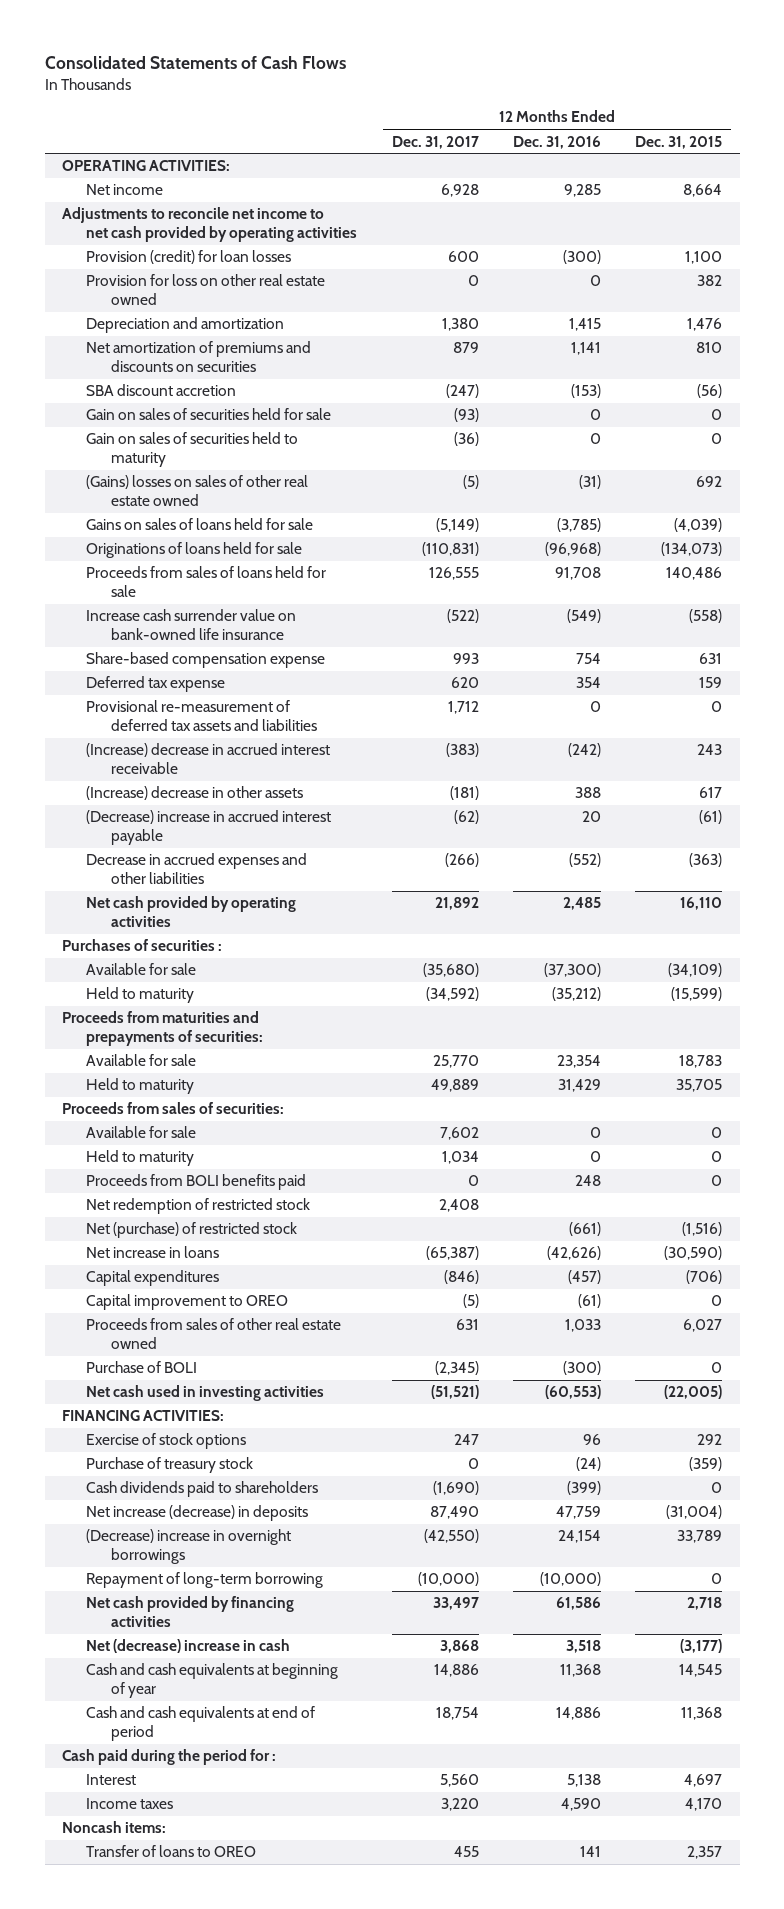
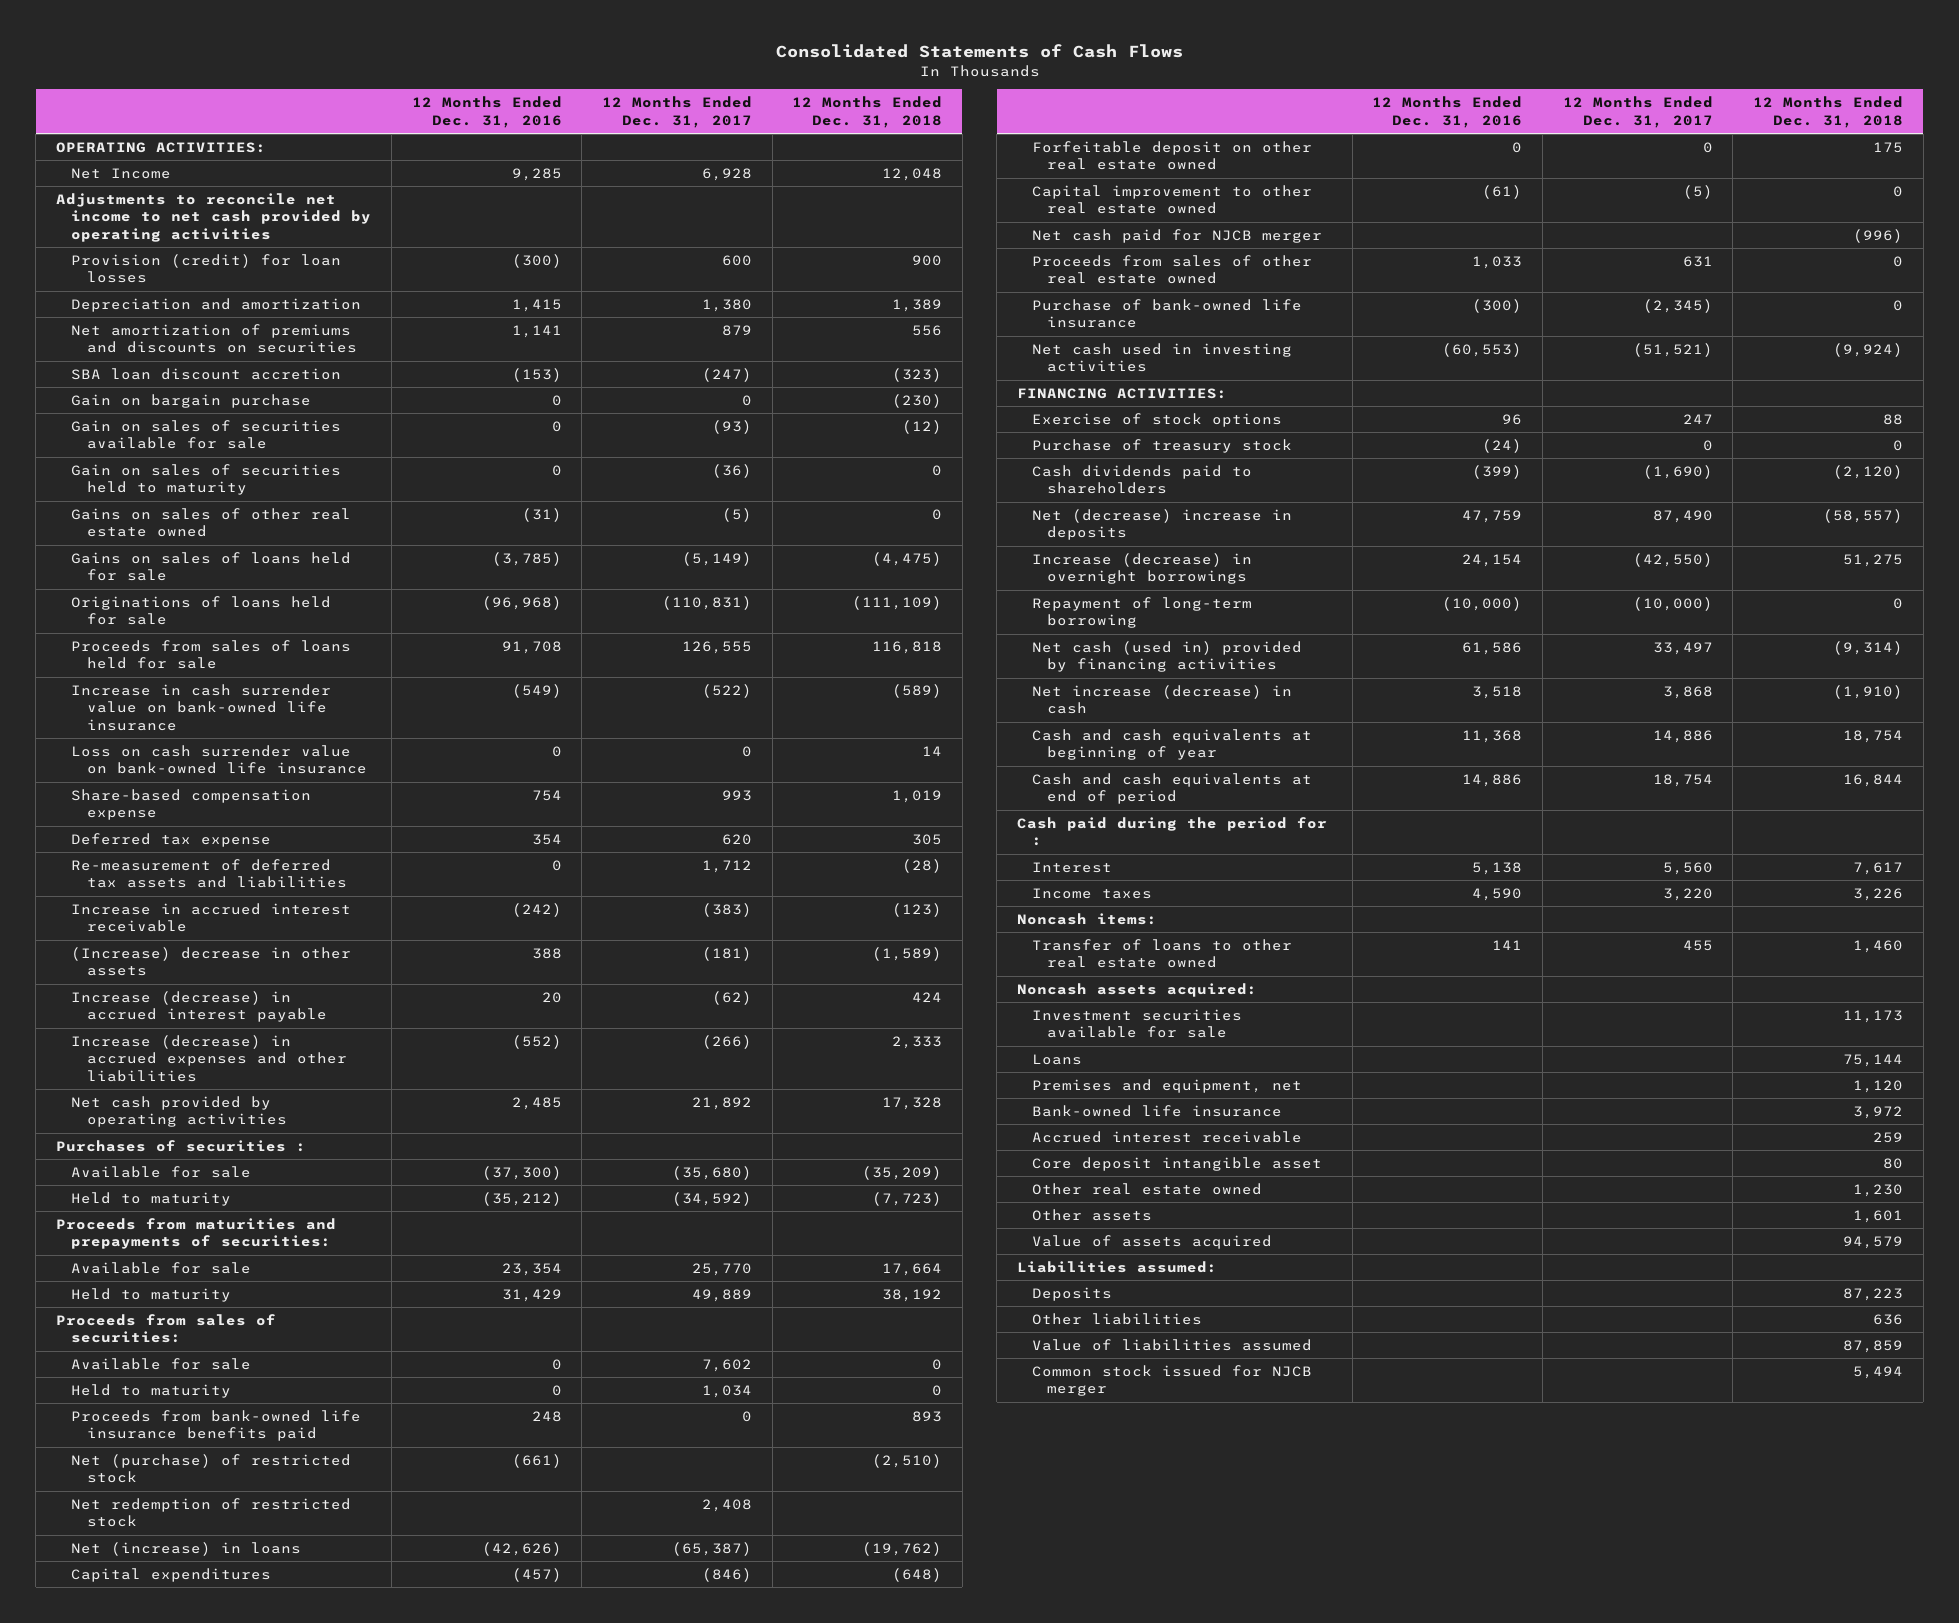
- | 12 Months Ended Dec. 31, 2017 | 12 Months Ended Dec. 31, 2016 | 12 Months Ended Dec. 31, 2015
+ | 12 Months Ended Dec. 31, 2016 | 12 Months Ended Dec. 31, 2017 | 12 Months Ended Dec. 31, 2018
- Net income | 6,928 | 9,285 | 8,664
+ Net Income | 9,285 | 6,928 | 12,048
- Provision for loss on other real estate owned | 0 | 0 | 382
- SBA discount accretion | (247) | (153) | (56)
- Gain on sales of securities held for sale | (93) | 0 | 0
+ SBA loan discount accretion | (153) | (247) | (323)
+ Gain on bargain purchase | 0 | 0 | (230)
+ Gain on sales of securities available for sale | 0 | (93) | (12)
- (Gains) losses on sales of other real estate owned | (5) | (31) | 692
+ Gains on sales of other real estate owned | (31) | (5) | 0
- Increase cash surrender value on bank-owned life insurance | (522) | (549) | (558)
+ Increase in cash surrender value on bank-owned life insurance | (549) | (522) | (589)
+ Loss on cash surrender value on bank-owned life insurance | 0 | 0 | 14
- Provisional re-measurement of deferred tax assets and liabilities | 1,712 | 0 | 0
- (Increase) decrease in accrued interest receivable | (383) | (242) | 243
+ Re-measurement of deferred tax assets and liabilities | 0 | 1,712 | (28)
+ Increase in accrued interest receivable | (242) | (383) | (123)
- (Decrease) increase in accrued interest payable | (62) | 20 | (61)
- Decrease in accrued expenses and other liabilities | (266) | (552) | (363)
+ Increase (decrease) in accrued interest payable | 20 | (62) | 424
+ Increase (decrease) in accrued expenses and other liabilities | (552) | (266) | 2,333
- Proceeds from BOLI benefits paid | 0 | 248 | 0
+ Proceeds from bank-owned life insurance benefits paid | 248 | 0 | 893
- Net increase in loans | (65,387) | (42,626) | (30,590)
moved down: Net redemption of restricted stock | | 2,408 |
+ Net (increase) in loans | (42,626) | (65,387) | (19,762)
- Capital improvement to OREO | (5) | (61) | 0
+ Forfeitable deposit on other real estate owned | 0 | 0 | 175
+ Capital improvement to other real estate owned | (61) | (5) | 0
+ Net cash paid for NJCB merger | | | (996)
- Purchase of BOLI | (2,345) | (300) | 0
+ Purchase of bank-owned life insurance | (300) | (2,345) | 0
- Net increase (decrease) in deposits | 87,490 | 47,759 | (31,004)
- (Decrease) increase in overnight borrowings | (42,550) | 24,154 | 33,789
+ Net (decrease) increase in deposits | 47,759 | 87,490 | (58,557)
+ Increase (decrease) in overnight borrowings | 24,154 | (42,550) | 51,275
- Net cash provided by financing activities | 33,497 | 61,586 | 2,718
- Net (decrease) increase in cash | 3,868 | 3,518 | (3,177)
+ Net cash (used in) provided by financing activities | 61,586 | 33,497 | (9,314)
+ Net increase (decrease) in cash | 3,518 | 3,868 | (1,910)
- Transfer of loans to OREO | 455 | 141 | 2,357
+ Transfer of loans to other real estate owned | 141 | 455 | 1,460
+ Noncash assets acquired:
+ Investment securities available for sale | | | 11,173
+ Loans | | | 75,144
+ Premises and equipment, net | | | 1,120
+ Bank-owned life insurance | | | 3,972
+ Accrued interest receivable | | | 259
+ Core deposit intangible asset | | | 80
+ Other real estate owned | | | 1,230
+ Other assets | | | 1,601
+ Value of assets acquired | | | 94,579
+ Liabilities assumed:
+ Deposits | | | 87,223
+ Other liabilities | | | 636
+ Value of liabilities assumed | | | 87,859
+ Common stock issued for NJCB merger | | | 5,494

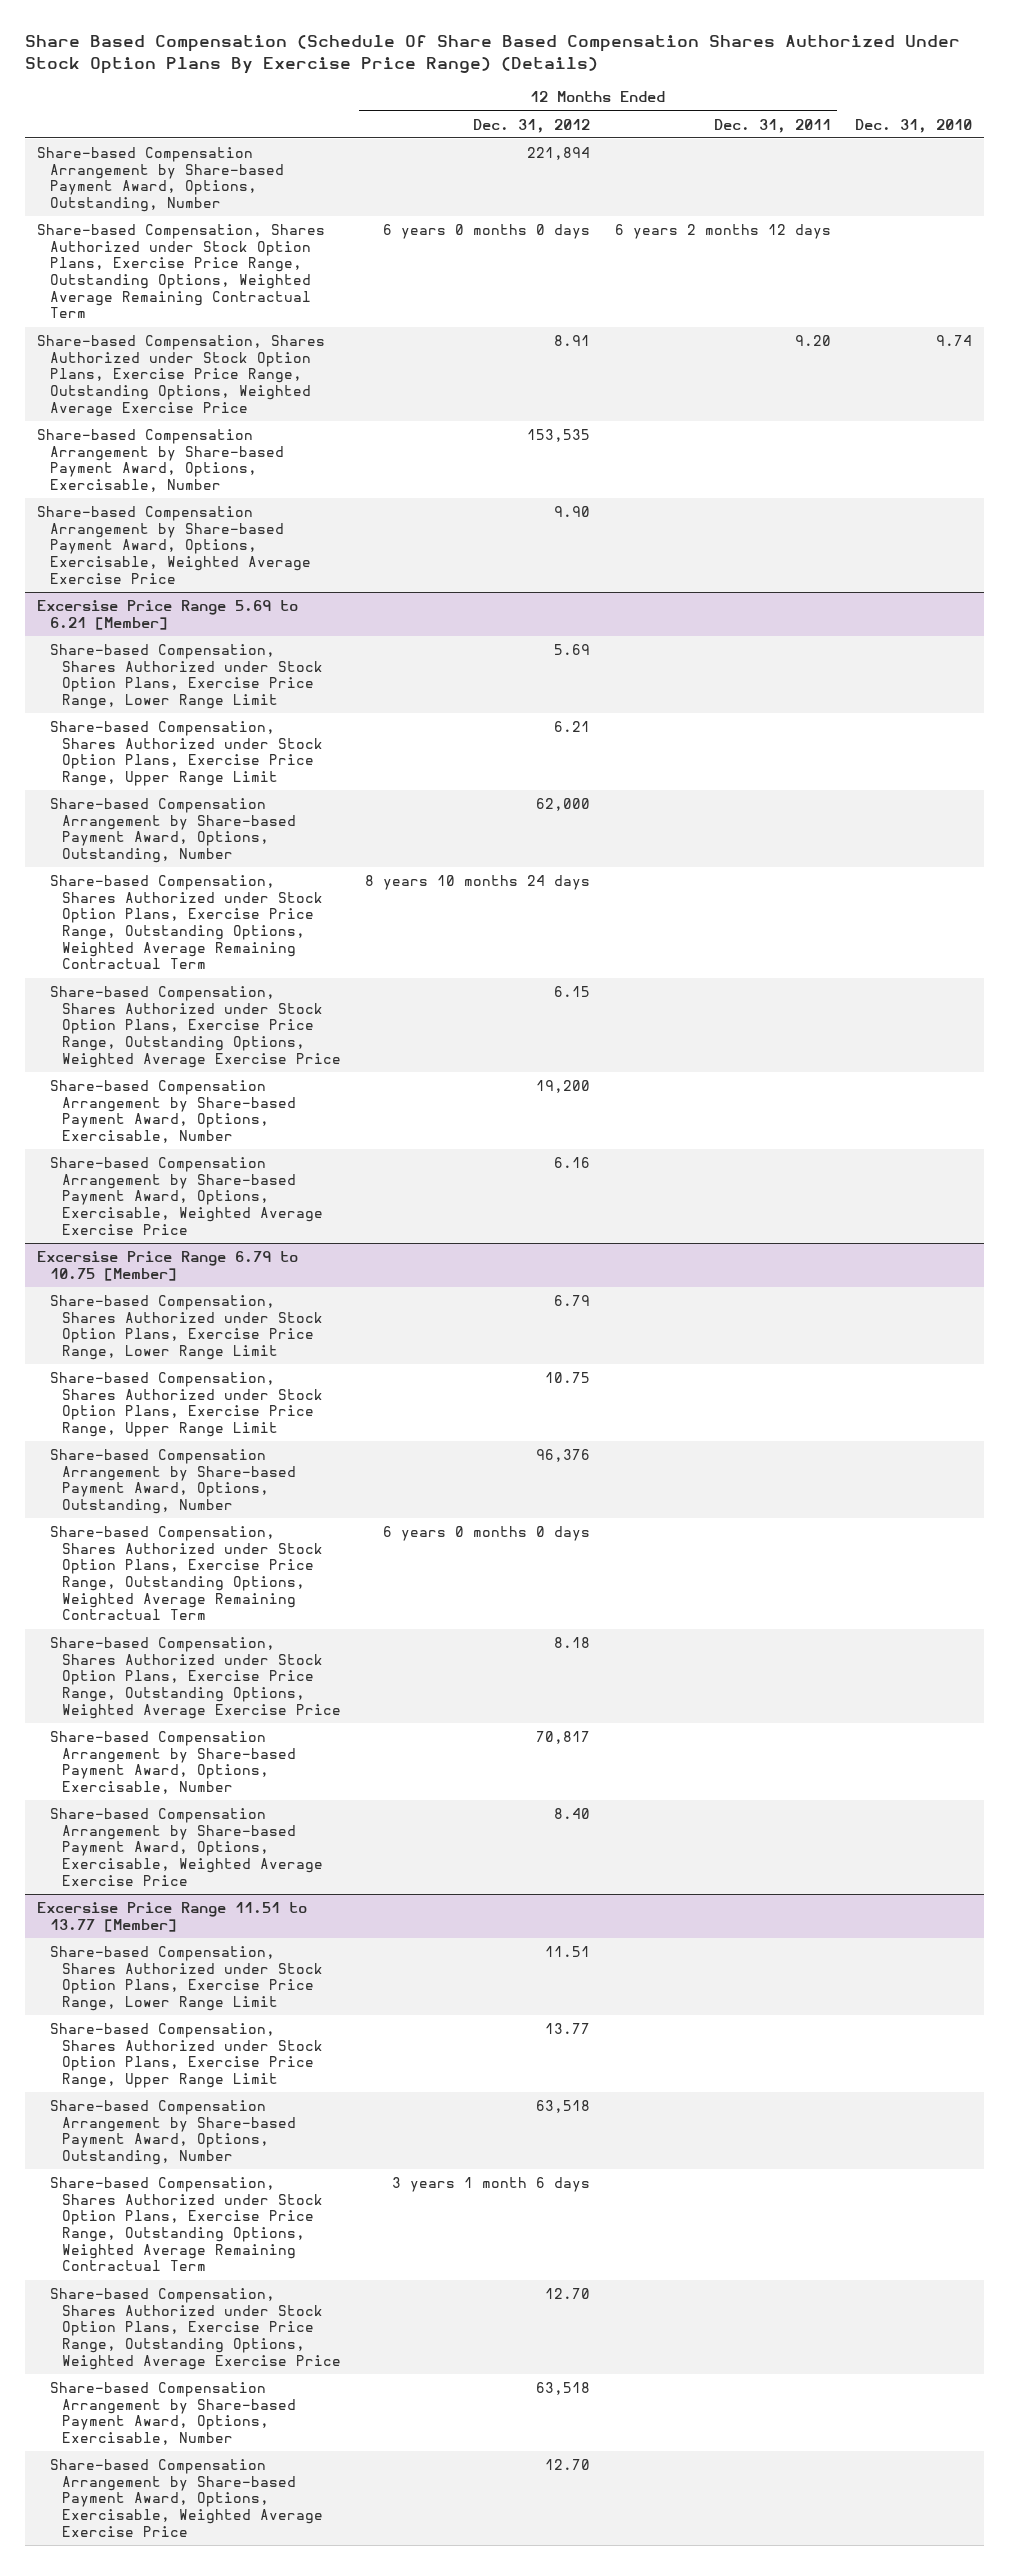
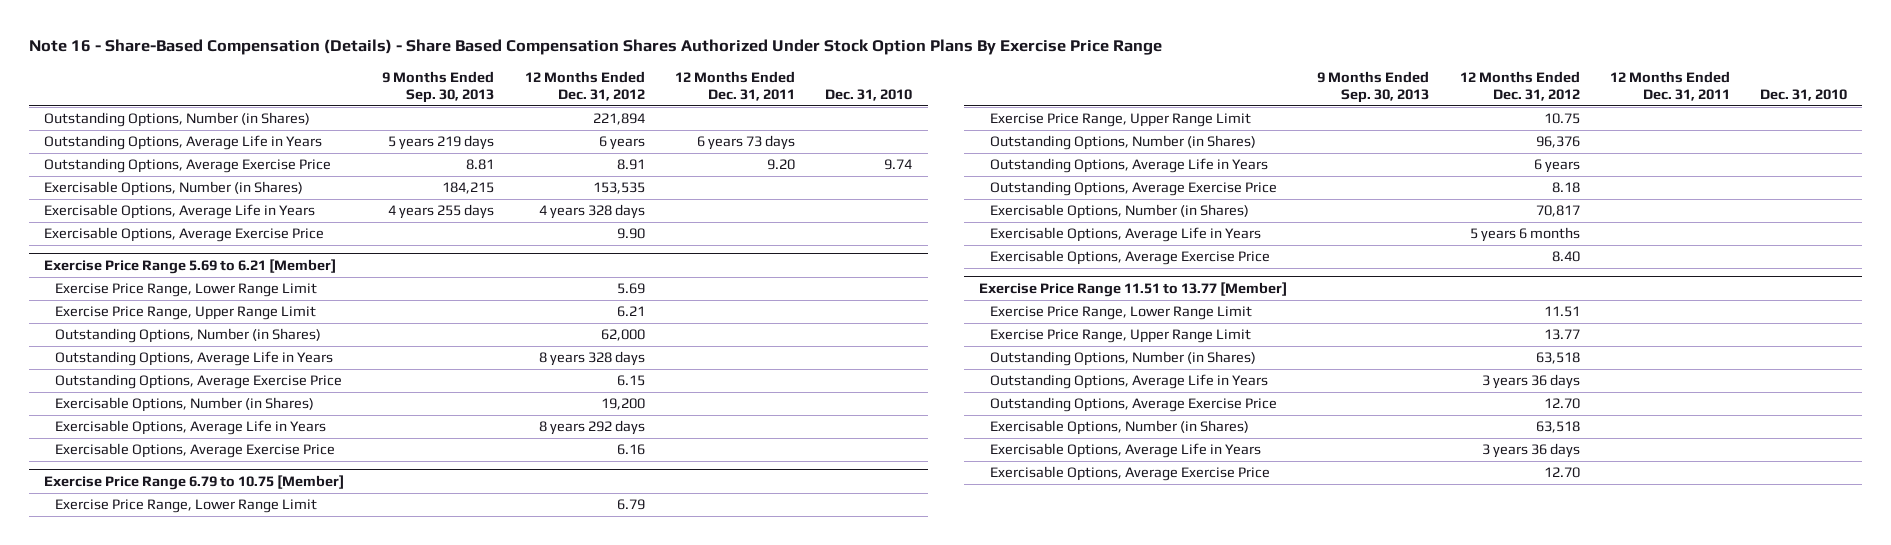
- Share Based Compensation (Schedule Of Share Based Compensation Shares Authorized Under Stock Option Plans By Exercise Price Range) (Details)
+ Note 16 - Share-Based Compensation (Details) - Share Based Compensation Shares Authorized Under Stock Option Plans By Exercise Price Range
- | 12 Months Ended Dec. 31, 2012 | 12 Months Ended Dec. 31, 2011 | Dec. 31, 2010
+ | 9 Months Ended Sep. 30, 2013 | 12 Months Ended Dec. 31, 2012 | 12 Months Ended Dec. 31, 2011 | Dec. 31, 2010
- Share-based Compensation Arrangement by Share-based Payment Award, Options, Outstanding, Number | 221,894 | |
- Share-based Compensation, Shares Authorized under Stock Option Plans, Exercise Price Range, Outstanding Options, Weighted Average Remaining Contractual Term | 6 years 0 months 0 days | 6 years 2 months 12 days |
- Share-based Compensation, Shares Authorized under Stock Option Plans, Exercise Price Range, Outstanding Options, Weighted Average Exercise Price | 8.91 | 9.20 | 9.74
- Share-based Compensation Arrangement by Share-based Payment Award, Options, Exercisable, Number | 153,535 | |
- Share-based Compensation Arrangement by Share-based Payment Award, Options, Exercisable, Weighted Average Exercise Price | 9.90 | |
- Excersise Price Range 5.69 to 6.21 [Member]
- Share-based Compensation, Shares Authorized under Stock Option Plans, Exercise Price Range, Lower Range Limit | 5.69 | |
- Share-based Compensation, Shares Authorized under Stock Option Plans, Exercise Price Range, Upper Range Limit | 6.21 | |
- Share-based Compensation Arrangement by Share-based Payment Award, Options, Outstanding, Number | 62,000 | |
- Share-based Compensation, Shares Authorized under Stock Option Plans, Exercise Price Range, Outstanding Options, Weighted Average Remaining Contractual Term | 8 years 10 months 24 days | |
- Share-based Compensation, Shares Authorized under Stock Option Plans, Exercise Price Range, Outstanding Options, Weighted Average Exercise Price | 6.15 | |
- Share-based Compensation Arrangement by Share-based Payment Award, Options, Exercisable, Number | 19,200 | |
- Share-based Compensation Arrangement by Share-based Payment Award, Options, Exercisable, Weighted Average Exercise Price | 6.16 | |
- Excersise Price Range 6.79 to 10.75 [Member]
- Share-based Compensation, Shares Authorized under Stock Option Plans, Exercise Price Range, Lower Range Limit | 6.79 | |
- Share-based Compensation, Shares Authorized under Stock Option Plans, Exercise Price Range, Upper Range Limit | 10.75 | |
- Share-based Compensation Arrangement by Share-based Payment Award, Options, Outstanding, Number | 96,376 | |
- Share-based Compensation, Shares Authorized under Stock Option Plans, Exercise Price Range, Outstanding Options, Weighted Average Remaining Contractual Term | 6 years 0 months 0 days | |
- Share-based Compensation, Shares Authorized under Stock Option Plans, Exercise Price Range, Outstanding Options, Weighted Average Exercise Price | 8.18 | |
- Share-based Compensation Arrangement by Share-based Payment Award, Options, Exercisable, Number | 70,817 | |
- Share-based Compensation Arrangement by Share-based Payment Award, Options, Exercisable, Weighted Average Exercise Price | 8.40 | |
- Excersise Price Range 11.51 to 13.77 [Member]
- Share-based Compensation, Shares Authorized under Stock Option Plans, Exercise Price Range, Lower Range Limit | 11.51 | |
- Share-based Compensation, Shares Authorized under Stock Option Plans, Exercise Price Range, Upper Range Limit | 13.77 | |
- Share-based Compensation Arrangement by Share-based Payment Award, Options, Outstanding, Number | 63,518 | |
- Share-based Compensation, Shares Authorized under Stock Option Plans, Exercise Price Range, Outstanding Options, Weighted Average Remaining Contractual Term | 3 years 1 month 6 days | |
- Share-based Compensation, Shares Authorized under Stock Option Plans, Exercise Price Range, Outstanding Options, Weighted Average Exercise Price | 12.70 | |
- Share-based Compensation Arrangement by Share-based Payment Award, Options, Exercisable, Number | 63,518 | |
- Share-based Compensation Arrangement by Share-based Payment Award, Options, Exercisable, Weighted Average Exercise Price | 12.70 | |
+ Outstanding Options, Number (in Shares) | | 221,894 | |
+ Outstanding Options, Average Life in Years | 5 years 219 days | 6 years | 6 years 73 days |
+ Outstanding Options, Average Exercise Price | 8.81 | 8.91 | 9.20 | 9.74
+ Exercisable Options, Number (in Shares) | 184,215 | 153,535 | |
+ Exercisable Options, Average Life in Years | 4 years 255 days | 4 years 328 days | |
+ Exercisable Options, Average Exercise Price | | 9.90 | |
+ Exercise Price Range 5.69 to 6.21 [Member]
+ Exercise Price Range, Lower Range Limit | | 5.69 | |
+ Exercise Price Range, Upper Range Limit | | 6.21 | |
+ Outstanding Options, Number (in Shares) | | 62,000 | |
+ Outstanding Options, Average Life in Years | | 8 years 328 days | |
+ Outstanding Options, Average Exercise Price | | 6.15 | |
+ Exercisable Options, Number (in Shares) | | 19,200 | |
+ Exercisable Options, Average Life in Years | | 8 years 292 days | |
+ Exercisable Options, Average Exercise Price | | 6.16 | |
+ Exercise Price Range 6.79 to 10.75 [Member]
+ Exercise Price Range, Lower Range Limit | | 6.79 | |
+ Exercise Price Range, Upper Range Limit | | 10.75 | |
+ Outstanding Options, Number (in Shares) | | 96,376 | |
+ Outstanding Options, Average Life in Years | | 6 years | |
+ Outstanding Options, Average Exercise Price | | 8.18 | |
+ Exercisable Options, Number (in Shares) | | 70,817 | |
+ Exercisable Options, Average Life in Years | | 5 years 6 months | |
+ Exercisable Options, Average Exercise Price | | 8.40 | |
+ Exercise Price Range 11.51 to 13.77 [Member]
+ Exercise Price Range, Lower Range Limit | | 11.51 | |
+ Exercise Price Range, Upper Range Limit | | 13.77 | |
+ Outstanding Options, Number (in Shares) | | 63,518 | |
+ Outstanding Options, Average Life in Years | | 3 years 36 days | |
+ Outstanding Options, Average Exercise Price | | 12.70 | |
+ Exercisable Options, Number (in Shares) | | 63,518 | |
+ Exercisable Options, Average Life in Years | | 3 years 36 days | |
+ Exercisable Options, Average Exercise Price | | 12.70 | |

